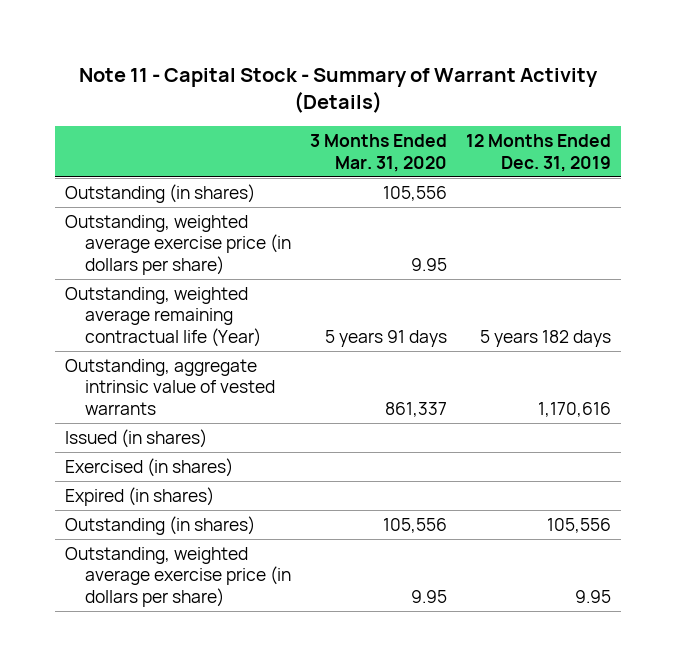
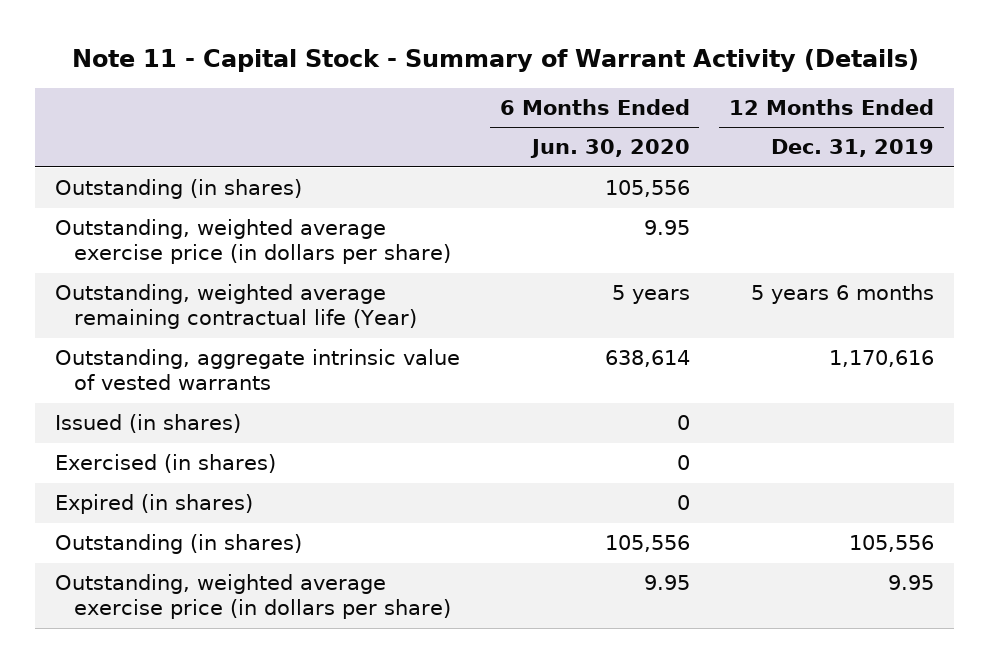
- | 3 Months Ended Mar. 31, 2020 | 12 Months Ended Dec. 31, 2019
+ | 6 Months Ended Jun. 30, 2020 | 12 Months Ended Dec. 31, 2019
- Outstanding, weighted average remaining contractual life (Year) | 5 years 91 days | 5 years 182 days
+ Outstanding, weighted average remaining contractual life (Year) | 5 years | 5 years 6 months

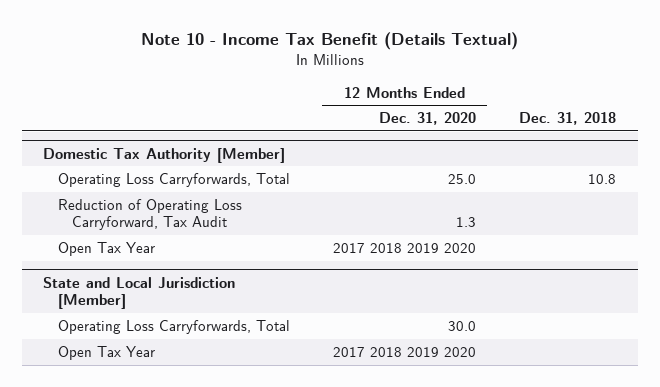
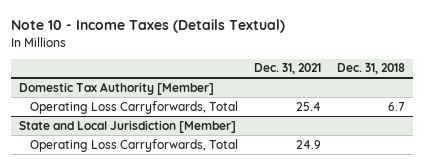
- Note 10 - Income Tax Benefit (Details Textual)
+ Note 10 - Income Taxes (Details Textual)
- | 12 Months Ended Dec. 31, 2020 | Dec. 31, 2018
+ | Dec. 31, 2021 | Dec. 31, 2018
@ Domestic Tax Authority [Member]
- Operating Loss Carryforwards, Total | 25.0 | 10.8
- Reduction of Operating Loss Carryforward, Tax Audit | 1.3 |
- Open Tax Year | 2017 2018 2019 2020 |
+ Operating Loss Carryforwards, Total | 25.4 | 6.7
@ State and Local Jurisdiction [Member]
- Open Tax Year | 2017 2018 2019 2020 |

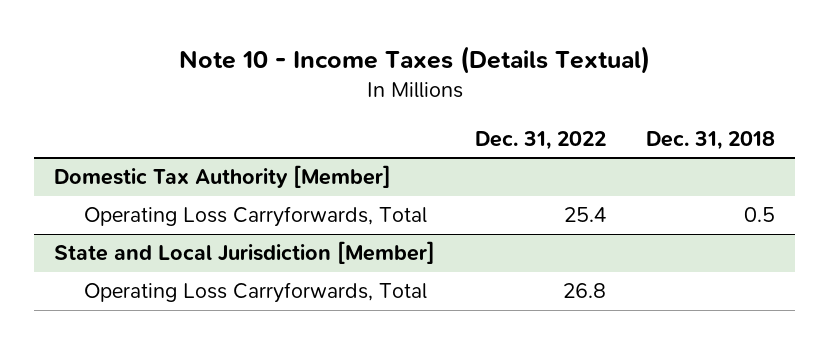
- | Dec. 31, 2021 | Dec. 31, 2018
+ | Dec. 31, 2022 | Dec. 31, 2018
@ Domestic Tax Authority [Member]
- Operating Loss Carryforwards, Total | 25.4 | 6.7
+ Operating Loss Carryforwards, Total | 25.4 | 0.5

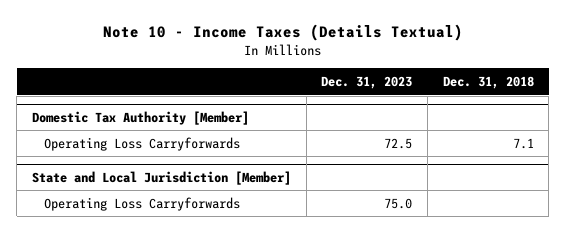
- | Dec. 31, 2022 | Dec. 31, 2018
+ | Dec. 31, 2023 | Dec. 31, 2018
@ Domestic Tax Authority [Member]
- Operating Loss Carryforwards, Total | 25.4 | 0.5
+ Operating Loss Carryforwards | 72.5 | 7.1
@ State and Local Jurisdiction [Member]
- Operating Loss Carryforwards, Total | 26.8 |
+ Operating Loss Carryforwards | 75.0 |

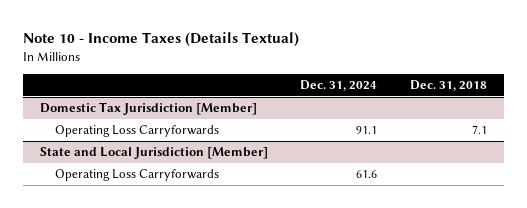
- | Dec. 31, 2023 | Dec. 31, 2018
+ | Dec. 31, 2024 | Dec. 31, 2018
- Domestic Tax Authority [Member]
+ Domestic Tax Jurisdiction [Member]

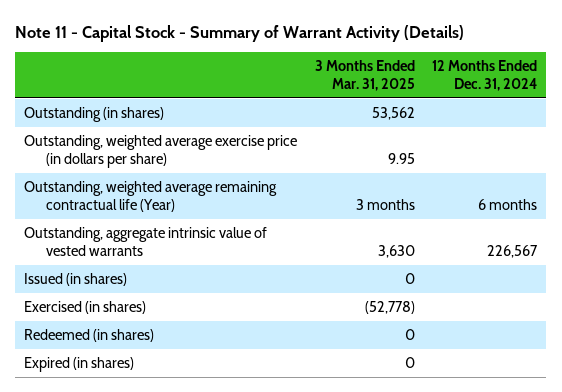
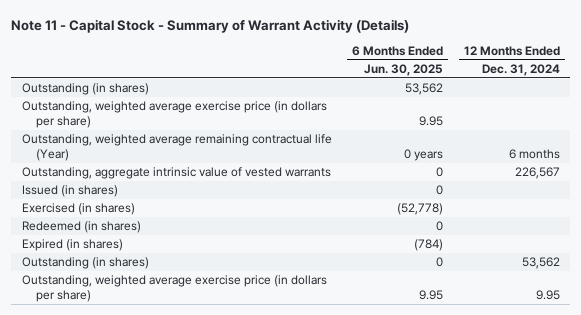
- | 3 Months Ended Mar. 31, 2025 | 12 Months Ended Dec. 31, 2024
+ | 6 Months Ended Jun. 30, 2025 | 12 Months Ended Dec. 31, 2024
+ Outstanding (in shares) | 0 | 53,562
+ Outstanding, weighted average exercise price (in dollars per share) | 9.95 | 9.95

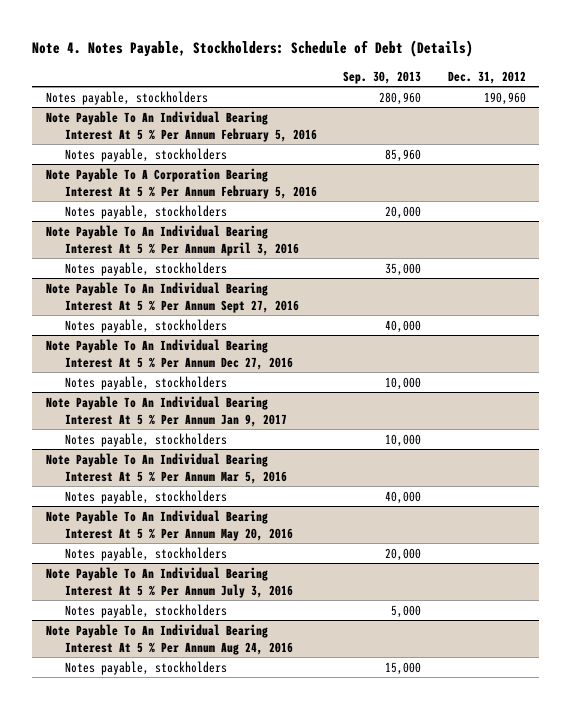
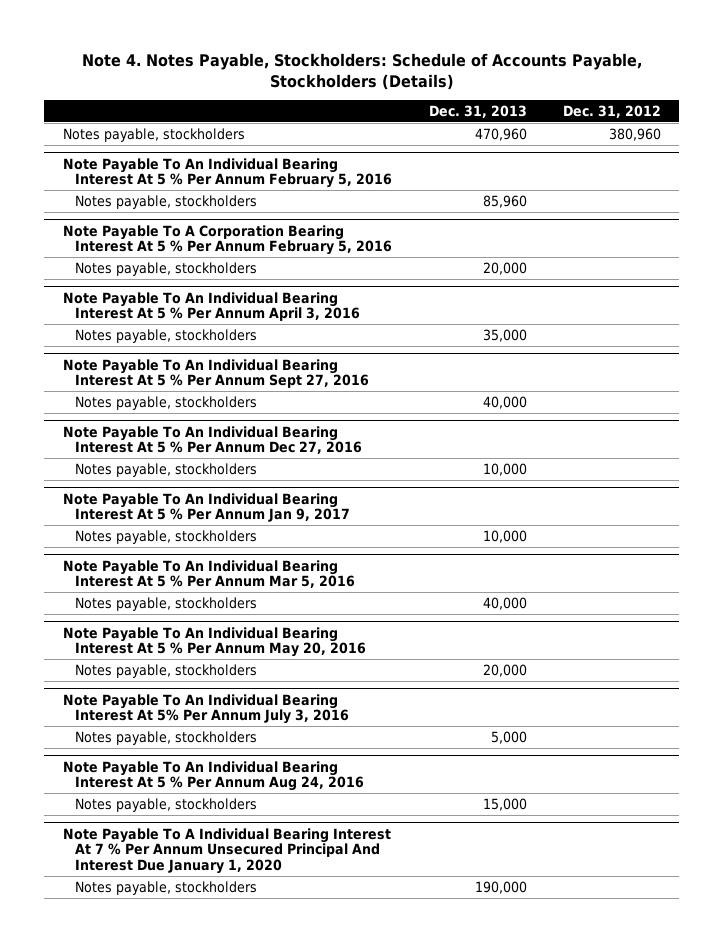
- Note 4. Notes Payable, Stockholders: Schedule of Debt (Details)
+ Note 4. Notes Payable, Stockholders: Schedule of Accounts Payable, Stockholders (Details)
- | Sep. 30, 2013 | Dec. 31, 2012
+ | Dec. 31, 2013 | Dec. 31, 2012
- Notes payable, stockholders | 280,960 | 190,960
+ Notes payable, stockholders | 470,960 | 380,960
- Note Payable To An Individual Bearing Interest At 5 % Per Annum July 3, 2016
+ Note Payable To An Individual Bearing Interest At 5% Per Annum July 3, 2016
+ Note Payable To A Individual Bearing Interest At 7 % Per Annum Unsecured Principal And Interest Due January 1, 2020
+ Notes payable, stockholders | 190,000 |

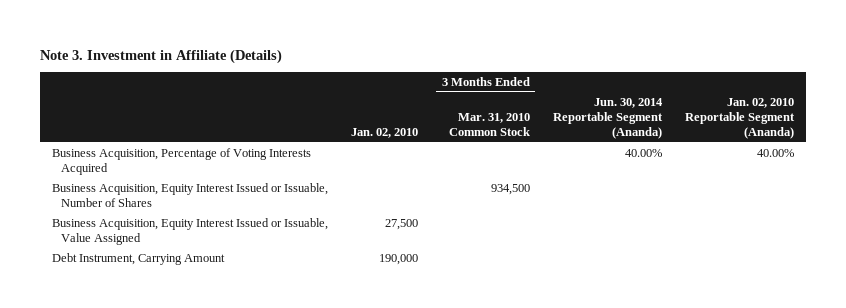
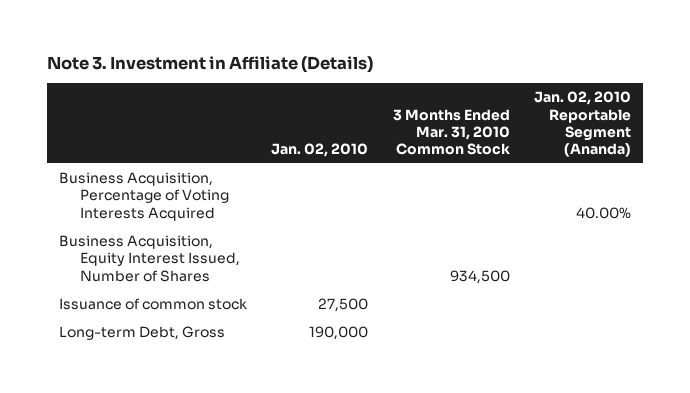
- | Jan. 02, 2010 | 3 Months Ended Mar. 31, 2010 Common Stock | Jun. 30, 2014 Reportable Segment (Ananda) | Jan. 02, 2010 Reportable Segment (Ananda)
+ | Jan. 02, 2010 | 3 Months Ended Mar. 31, 2010 Common Stock | Jan. 02, 2010 Reportable Segment (Ananda)
- Business Acquisition, Equity Interest Issued or Issuable, Number of Shares | | 934,500 | |
- Business Acquisition, Equity Interest Issued or Issuable, Value Assigned | 27,500 | | |
- Debt Instrument, Carrying Amount | 190,000 | | |
+ Business Acquisition, Equity Interest Issued, Number of Shares | | 934,500 |
+ Issuance of common stock | 27,500 | |
+ Long-term Debt, Gross | 190,000 | |

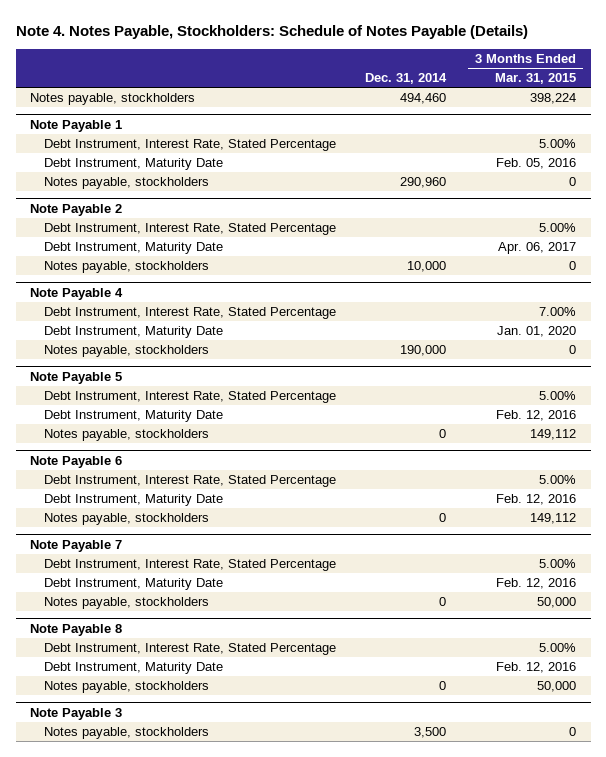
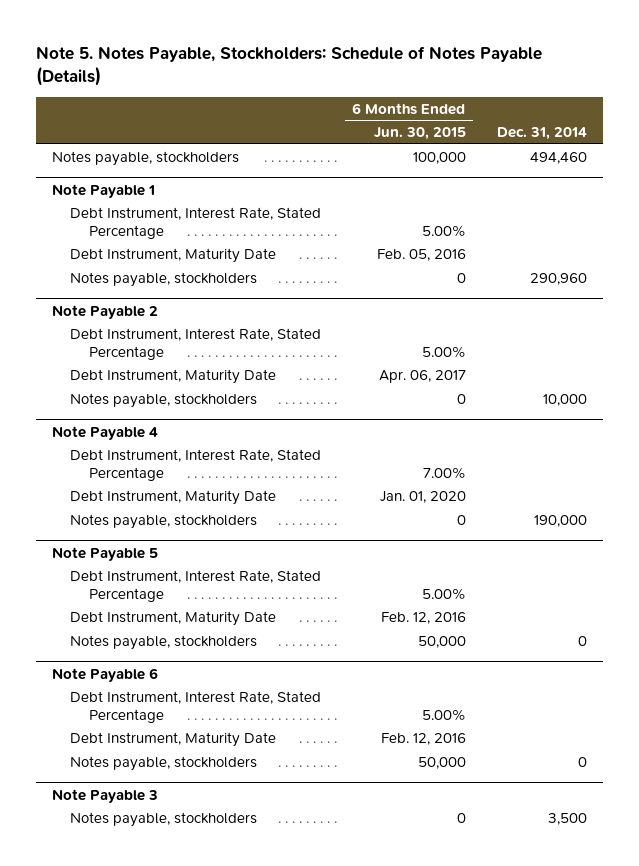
- Note 4. Notes Payable, Stockholders: Schedule of Notes Payable (Details)
+ Note 5. Notes Payable, Stockholders: Schedule of Notes Payable (Details)
- | Dec. 31, 2014 | 3 Months Ended Mar. 31, 2015
+ | 6 Months Ended Jun. 30, 2015 | Dec. 31, 2014
- Note Payable 7
- Debt Instrument, Interest Rate, Stated Percentage | | 5.00%
- Debt Instrument, Maturity Date | | Feb. 12, 2016
- Notes payable, stockholders | 0 | 50,000
- Note Payable 8
- Debt Instrument, Interest Rate, Stated Percentage | | 5.00%
- Debt Instrument, Maturity Date | | Feb. 12, 2016
- Notes payable, stockholders | 0 | 50,000

